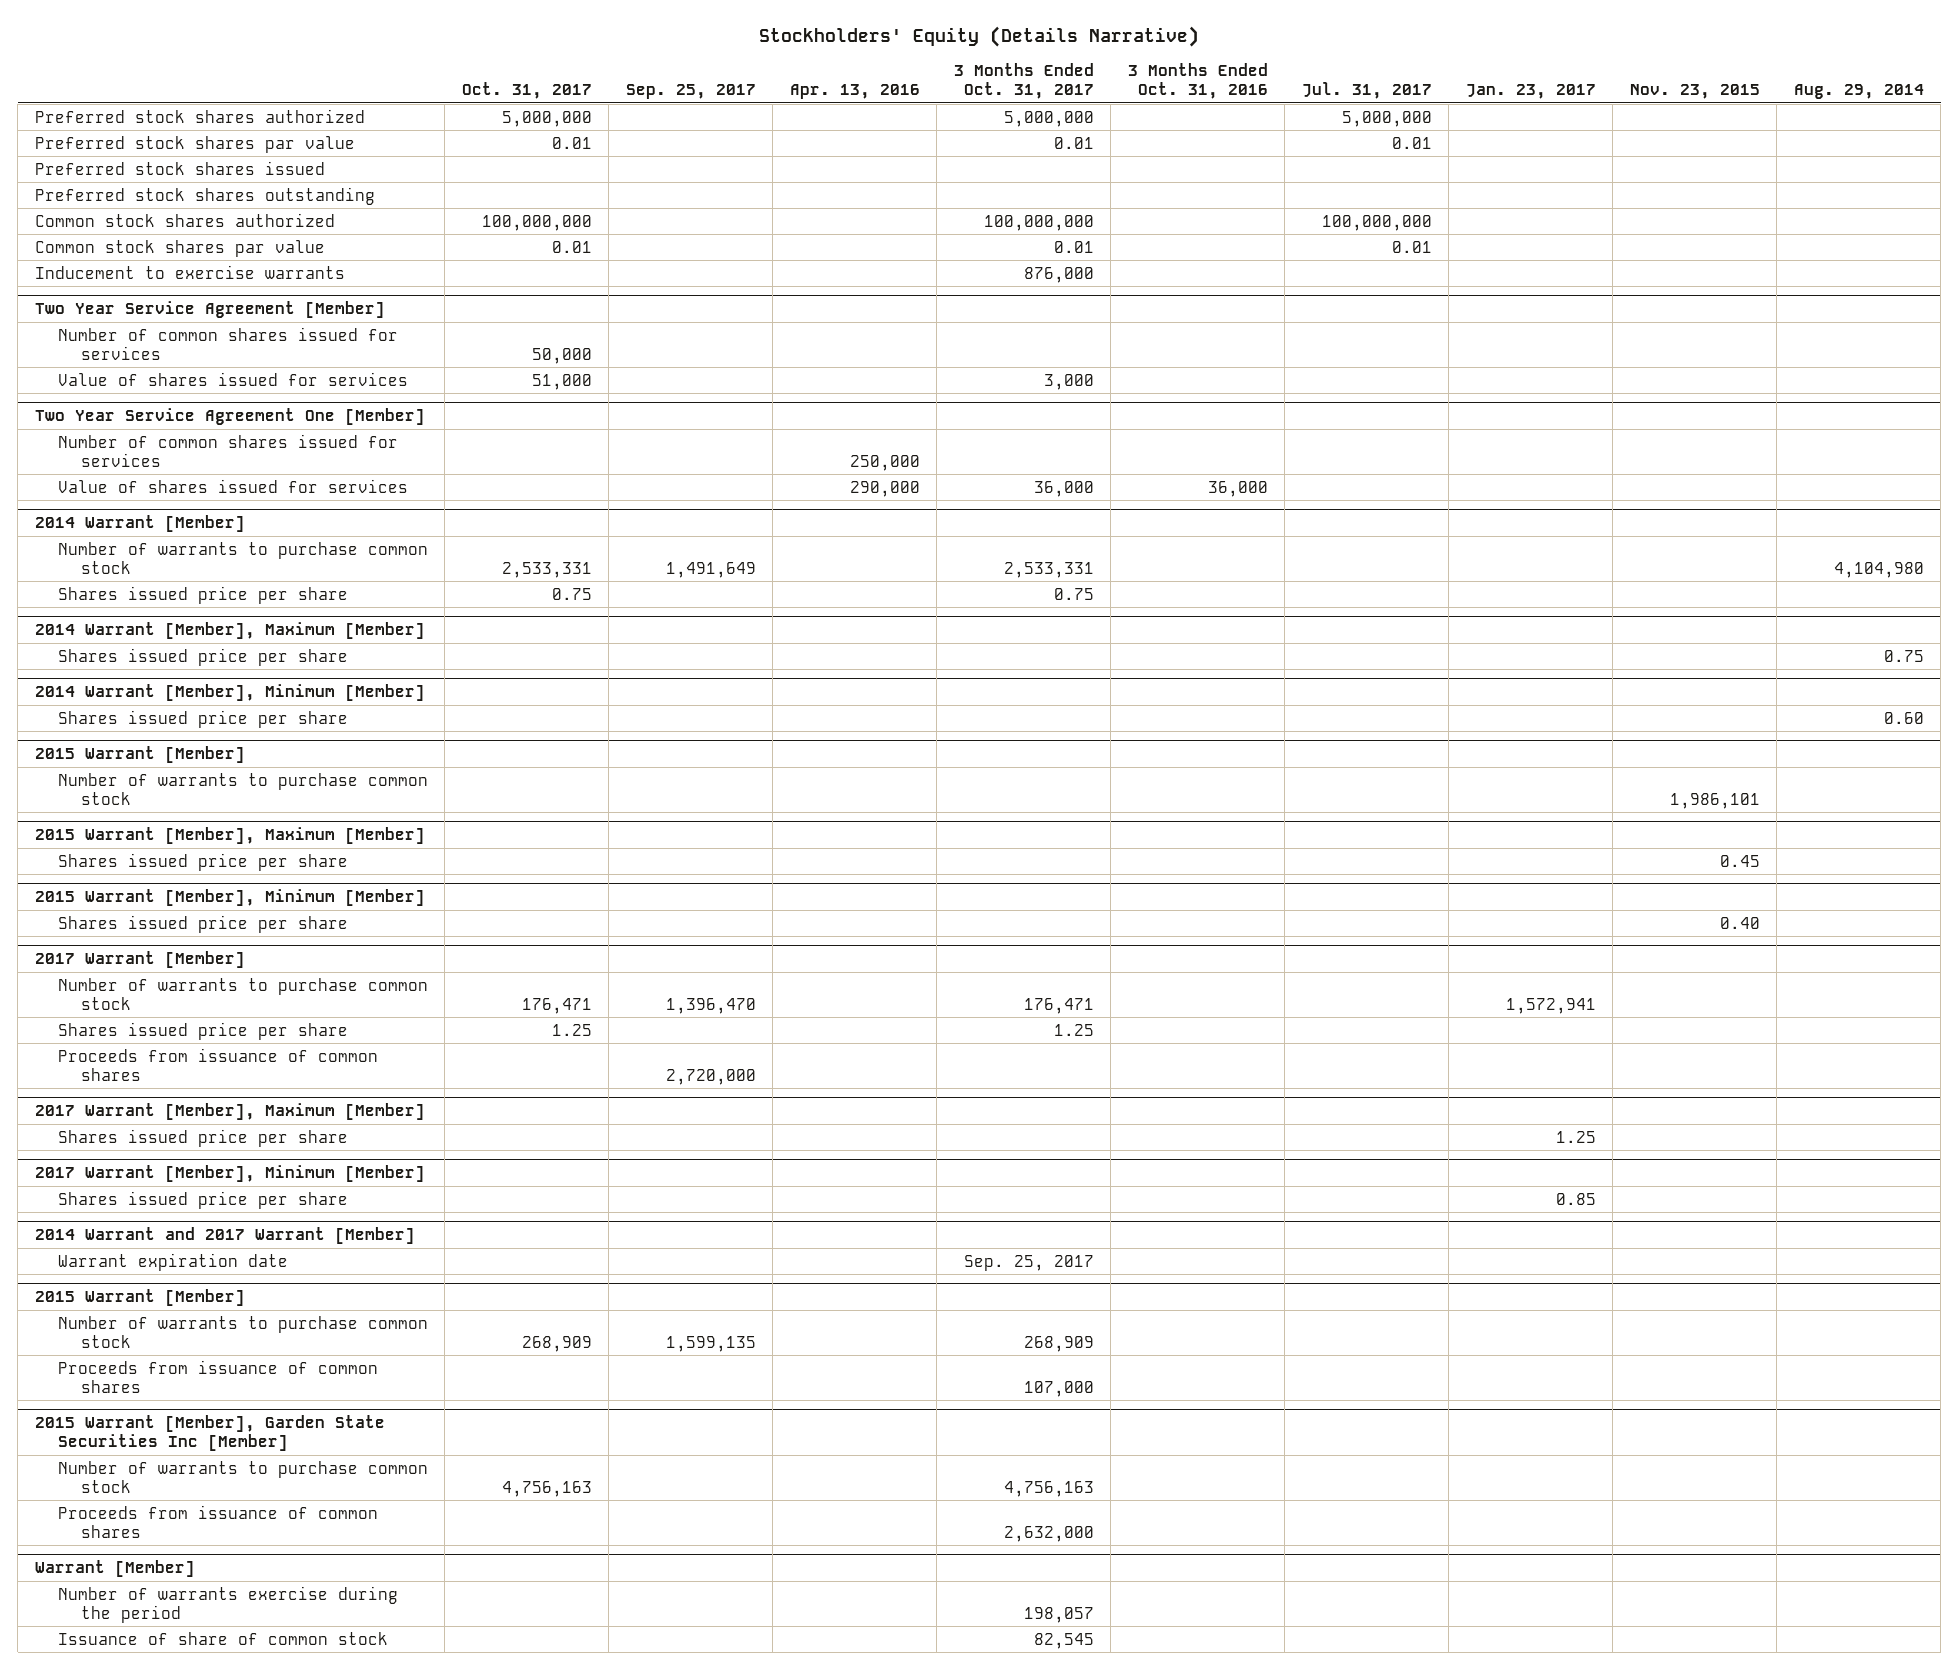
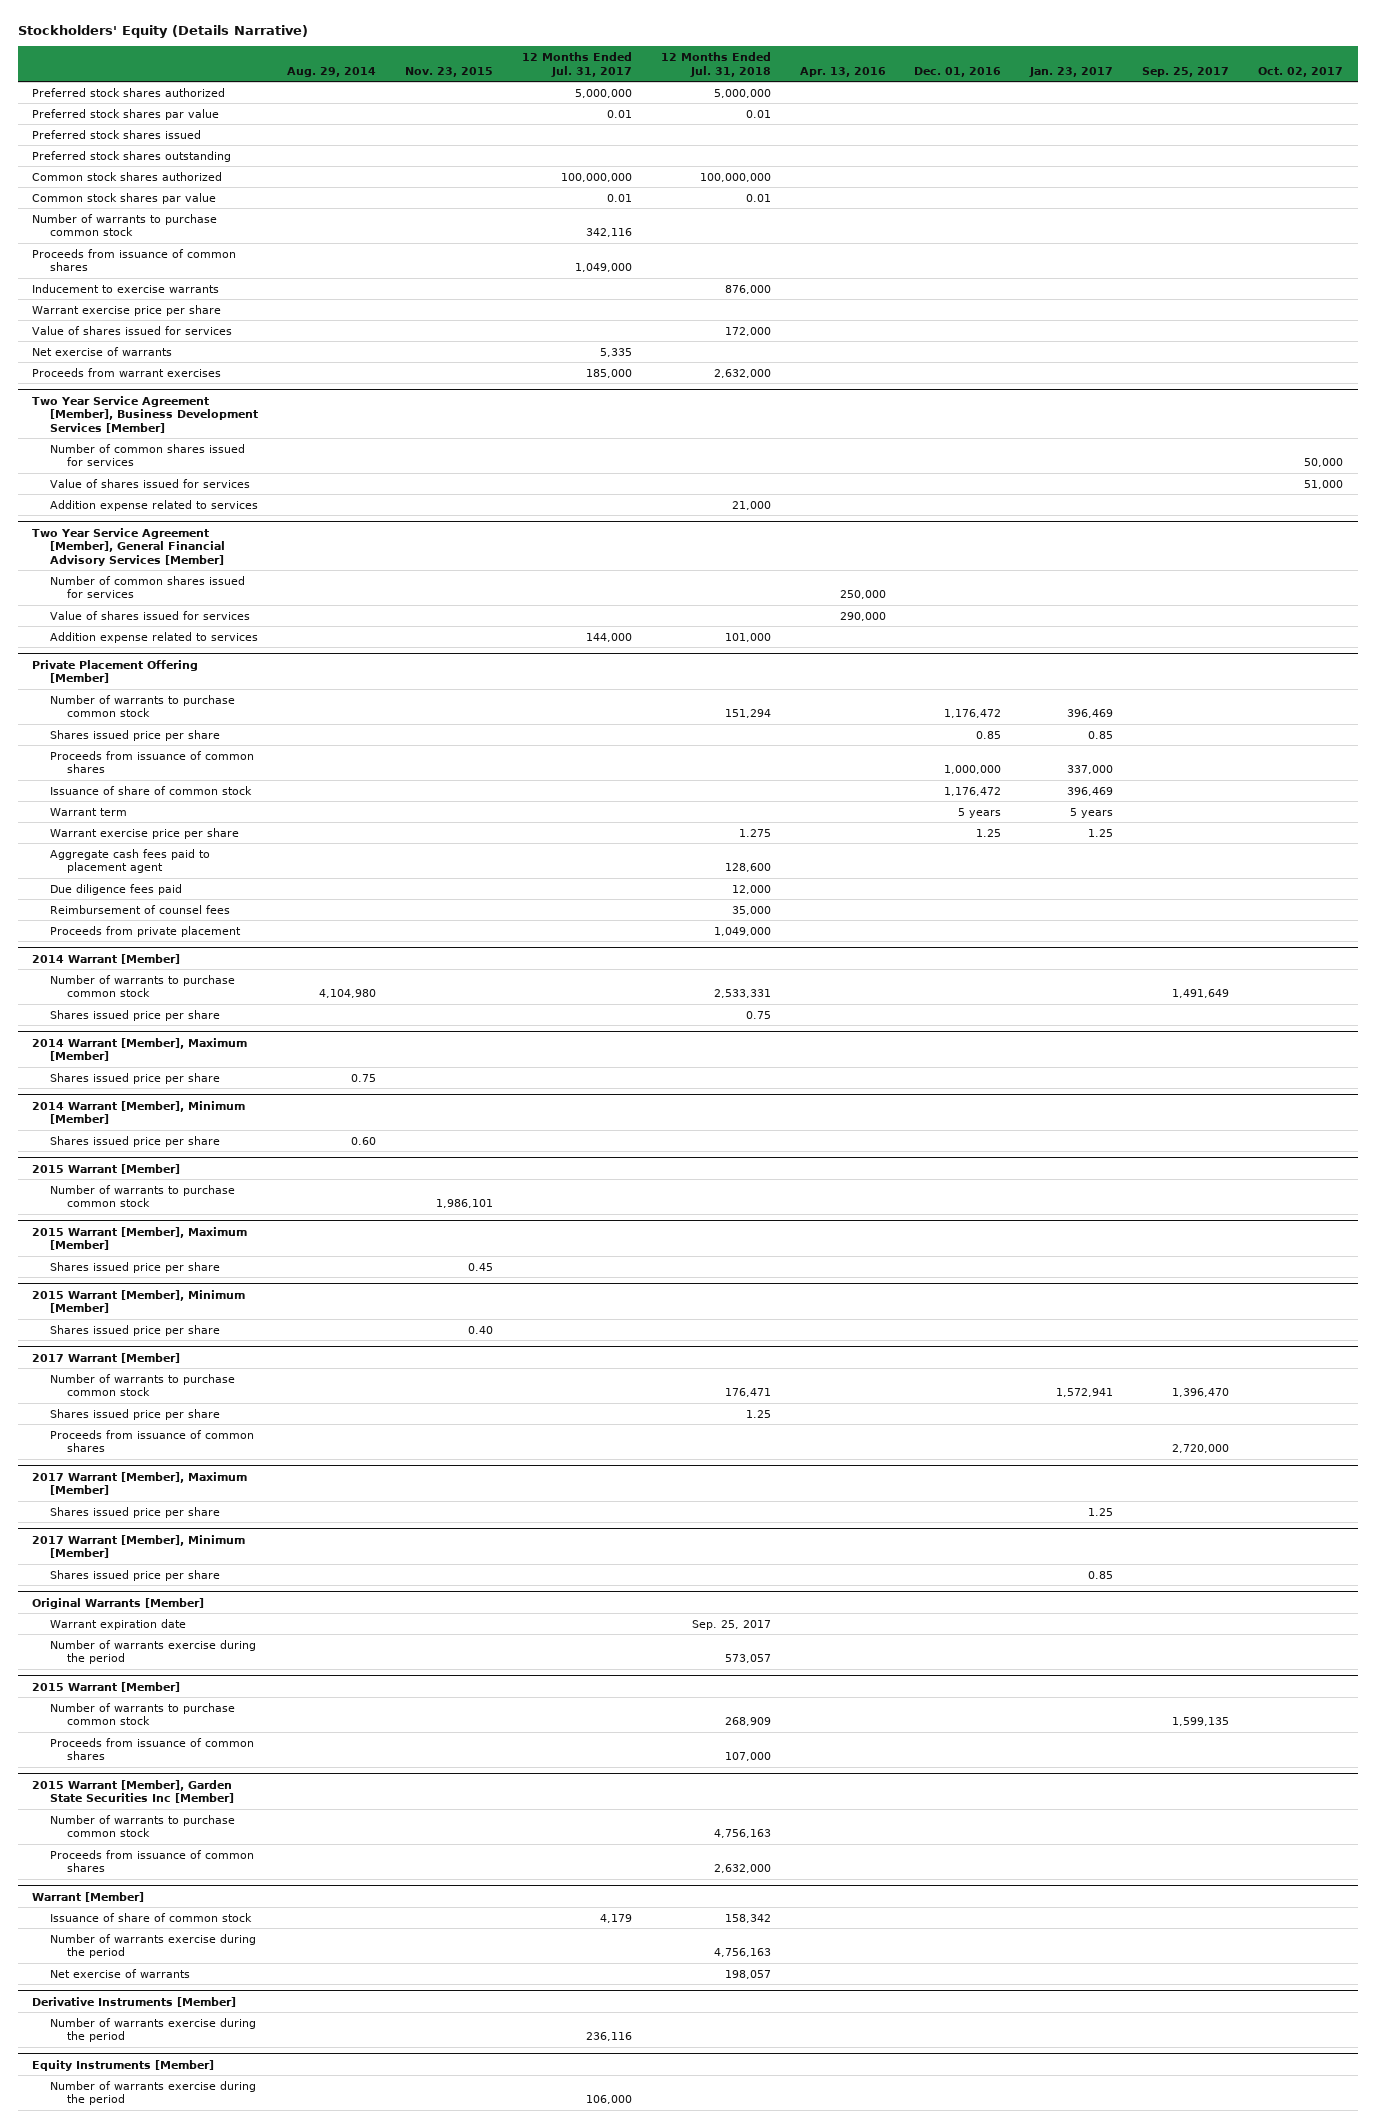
- | Oct. 31, 2017 | Sep. 25, 2017 | Apr. 13, 2016 | 3 Months Ended Oct. 31, 2017 | 3 Months Ended Oct. 31, 2016 | Jul. 31, 2017 | Jan. 23, 2017 | Nov. 23, 2015 | Aug. 29, 2014
+ | Aug. 29, 2014 | Nov. 23, 2015 | 12 Months Ended Jul. 31, 2017 | 12 Months Ended Jul. 31, 2018 | Apr. 13, 2016 | Dec. 01, 2016 | Jan. 23, 2017 | Sep. 25, 2017 | Oct. 02, 2017
+ Number of warrants to purchase common stock | | | 342,116 | | | | | |
+ Proceeds from issuance of common shares | | | 1,049,000 | | | | | |
- Two Year Service Agreement [Member]
+ Warrant exercise price per share
+ Value of shares issued for services | | | | 172,000 | | | | |
+ Net exercise of warrants | | | 5,335 | | | | | |
+ Proceeds from warrant exercises | | | 185,000 | 2,632,000 | | | | |
+ Two Year Service Agreement [Member], Business Development Services [Member]
- Two Year Service Agreement One [Member]
+ Addition expense related to services | | | | 21,000 | | | | |
+ Two Year Service Agreement [Member], General Financial Advisory Services [Member]
+ Addition expense related to services | | | 144,000 | 101,000 | | | | |
+ Private Placement Offering [Member]
+ Number of warrants to purchase common stock | | | | 151,294 | | 1,176,472 | 396,469 | |
+ Shares issued price per share | | | | | | 0.85 | 0.85 | |
+ Proceeds from issuance of common shares | | | | | | 1,000,000 | 337,000 | |
+ Issuance of share of common stock | | | | | | 1,176,472 | 396,469 | |
+ Warrant term | | | | | | 5 years | 5 years | |
+ Warrant exercise price per share | | | | 1.275 | | 1.25 | 1.25 | |
+ Aggregate cash fees paid to placement agent | | | | 128,600 | | | | |
+ Due diligence fees paid | | | | 12,000 | | | | |
+ Reimbursement of counsel fees | | | | 35,000 | | | | |
+ Proceeds from private placement | | | | 1,049,000 | | | | |
- 2014 Warrant and 2017 Warrant [Member]
- Warrant expiration date | | | | Sep. 25, 2017 | | | | |
+ Original Warrants [Member]
+ Warrant expiration date | | | | Sep. 25, 2017 | | | | |
+ Number of warrants exercise during the period | | | | 573,057 | | | | |
@ Warrant [Member]
moved down: Number of warrants exercise during the period | | | | 4,756,163 | | | | |
+ Net exercise of warrants | | | | 198,057 | | | | |
+ Derivative Instruments [Member]
+ Number of warrants exercise during the period | | | 236,116 | | | | | |
+ Equity Instruments [Member]
+ Number of warrants exercise during the period | | | 106,000 | | | | | |

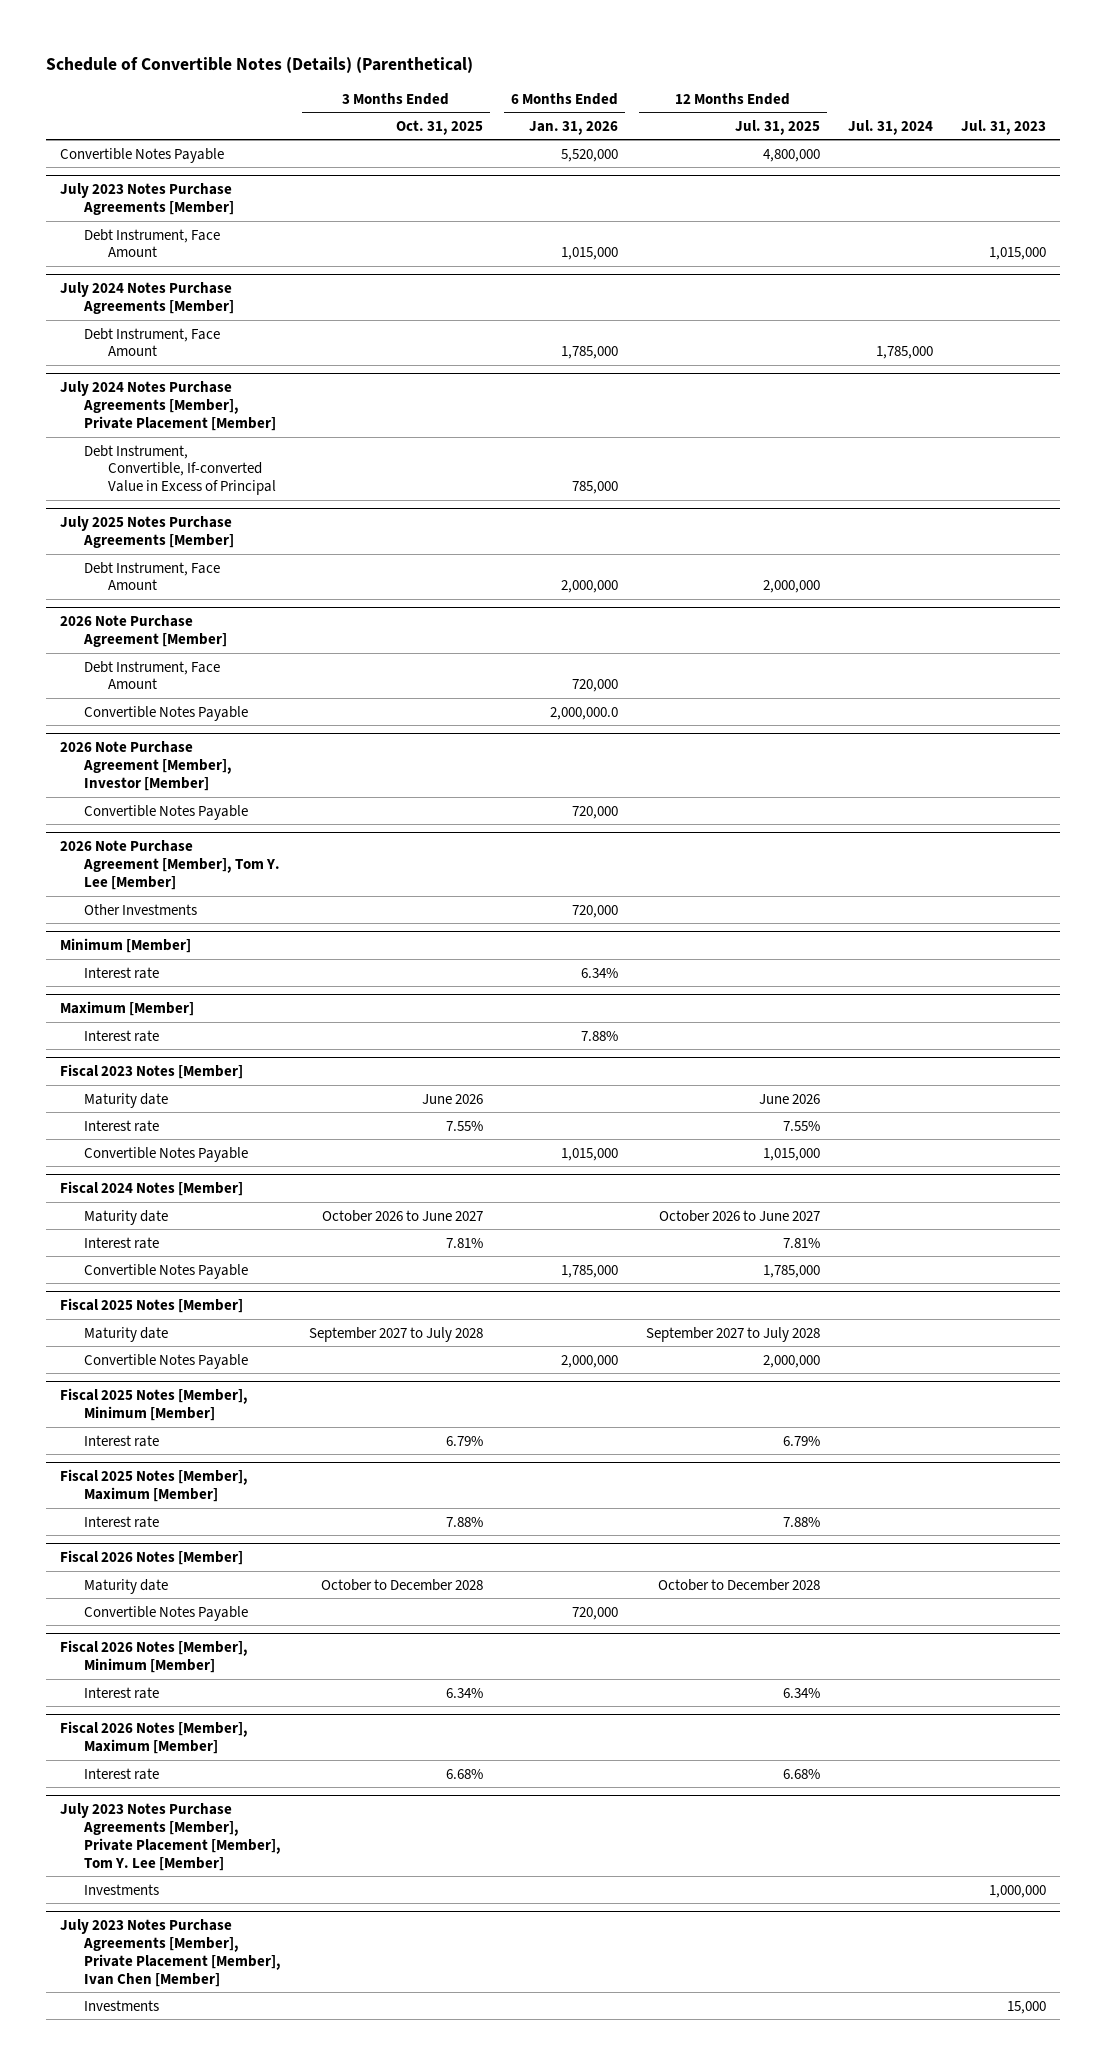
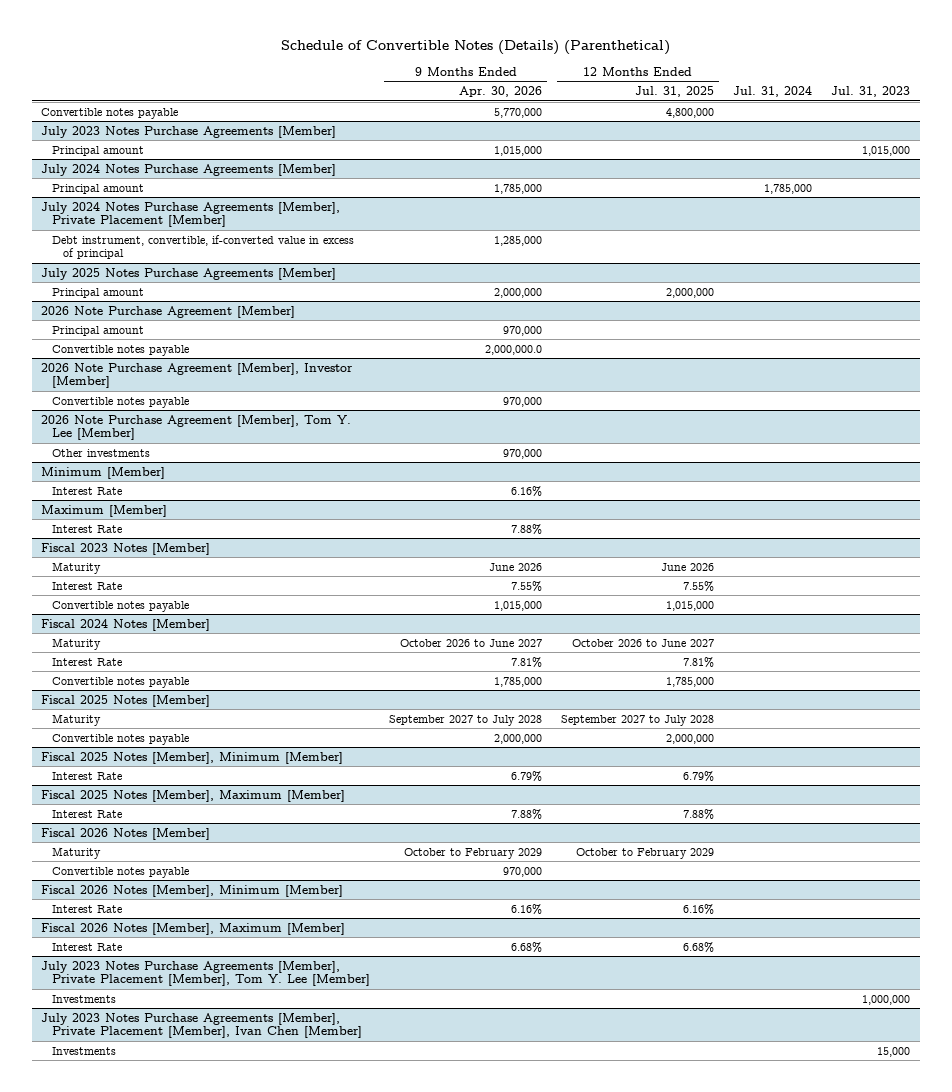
- | 3 Months Ended Oct. 31, 2025 | 6 Months Ended Jan. 31, 2026 | 12 Months Ended Jul. 31, 2025 | Jul. 31, 2024 | Jul. 31, 2023
+ | 9 Months Ended Apr. 30, 2026 | 12 Months Ended Jul. 31, 2025 | Jul. 31, 2024 | Jul. 31, 2023
- Convertible Notes Payable | | 5,520,000 | 4,800,000 | |
+ Convertible notes payable | 5,770,000 | 4,800,000 | |
@ July 2023 Notes Purchase Agreements [Member]
- Debt Instrument, Face Amount | | 1,015,000 | | | 1,015,000
+ Principal amount | 1,015,000 | | | 1,015,000
@ July 2024 Notes Purchase Agreements [Member]
- Debt Instrument, Face Amount | | 1,785,000 | | 1,785,000 |
+ Principal amount | 1,785,000 | | 1,785,000 |
@ July 2024 Notes Purchase Agreements [Member], Private Placement [Member]
- Debt Instrument, Convertible, If-converted Value in Excess of Principal | | 785,000 | | |
+ Debt instrument, convertible, if-converted value in excess of principal | 1,285,000 | | |
@ July 2025 Notes Purchase Agreements [Member]
- Debt Instrument, Face Amount | | 2,000,000 | 2,000,000 | |
+ Principal amount | 2,000,000 | 2,000,000 | |
@ 2026 Note Purchase Agreement [Member]
- Debt Instrument, Face Amount | | 720,000 | | |
- Convertible Notes Payable | | 2,000,000.0 | | |
+ Principal amount | 970,000 | | |
+ Convertible notes payable | 2,000,000.0 | | |
@ 2026 Note Purchase Agreement [Member], Investor [Member]
- Convertible Notes Payable | | 720,000 | | |
+ Convertible notes payable | 970,000 | | |
@ 2026 Note Purchase Agreement [Member], Tom Y. Lee [Member]
- Other Investments | | 720,000 | | |
+ Other investments | 970,000 | | |
@ Minimum [Member]
- Interest rate | | 6.34% | | |
+ Interest Rate | 6.16% | | |
@ Maximum [Member]
- Interest rate | | 7.88% | | |
+ Interest Rate | 7.88% | | |
@ Fiscal 2023 Notes [Member]
- Maturity date | June 2026 | | June 2026 | |
- Interest rate | 7.55% | | 7.55% | |
- Convertible Notes Payable | | 1,015,000 | 1,015,000 | |
+ Maturity | June 2026 | June 2026 | |
+ Interest Rate | 7.55% | 7.55% | |
+ Convertible notes payable | 1,015,000 | 1,015,000 | |
@ Fiscal 2024 Notes [Member]
- Maturity date | October 2026 to June 2027 | | October 2026 to June 2027 | |
- Interest rate | 7.81% | | 7.81% | |
- Convertible Notes Payable | | 1,785,000 | 1,785,000 | |
+ Maturity | October 2026 to June 2027 | October 2026 to June 2027 | |
+ Interest Rate | 7.81% | 7.81% | |
+ Convertible notes payable | 1,785,000 | 1,785,000 | |
@ Fiscal 2025 Notes [Member]
- Maturity date | September 2027 to July 2028 | | September 2027 to July 2028 | |
- Convertible Notes Payable | | 2,000,000 | 2,000,000 | |
+ Maturity | September 2027 to July 2028 | September 2027 to July 2028 | |
+ Convertible notes payable | 2,000,000 | 2,000,000 | |
@ Fiscal 2025 Notes [Member], Minimum [Member]
- Interest rate | 6.79% | | 6.79% | |
+ Interest Rate | 6.79% | 6.79% | |
@ Fiscal 2025 Notes [Member], Maximum [Member]
- Interest rate | 7.88% | | 7.88% | |
+ Interest Rate | 7.88% | 7.88% | |
@ Fiscal 2026 Notes [Member]
- Maturity date | October to December 2028 | | October to December 2028 | |
- Convertible Notes Payable | | 720,000 | | |
+ Maturity | October to February 2029 | October to February 2029 | |
+ Convertible notes payable | 970,000 | | |
@ Fiscal 2026 Notes [Member], Minimum [Member]
- Interest rate | 6.34% | | 6.34% | |
+ Interest Rate | 6.16% | 6.16% | |
@ Fiscal 2026 Notes [Member], Maximum [Member]
- Interest rate | 6.68% | | 6.68% | |
+ Interest Rate | 6.68% | 6.68% | |

